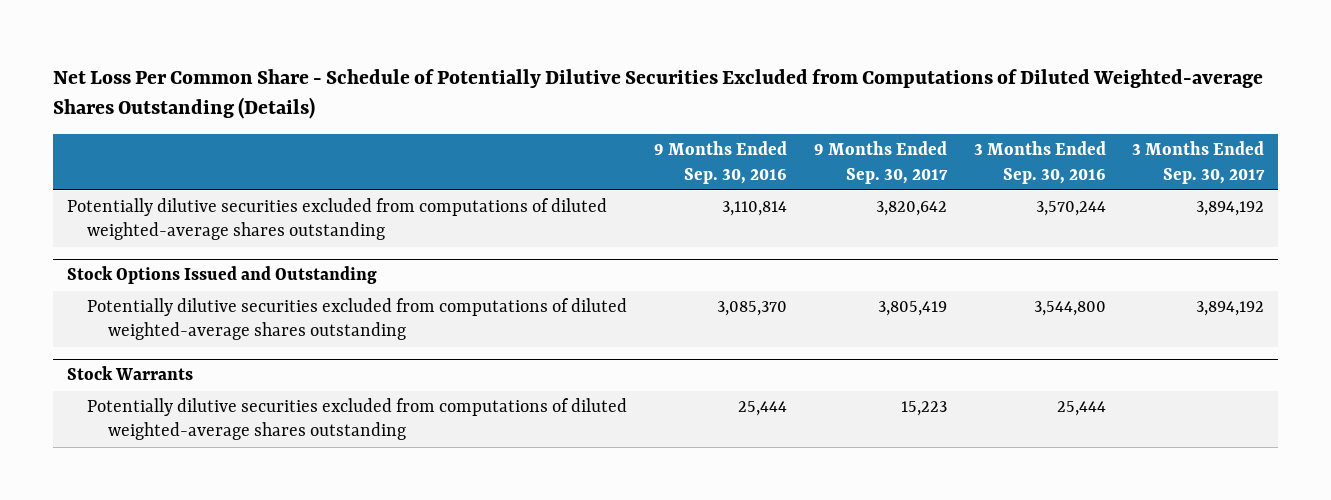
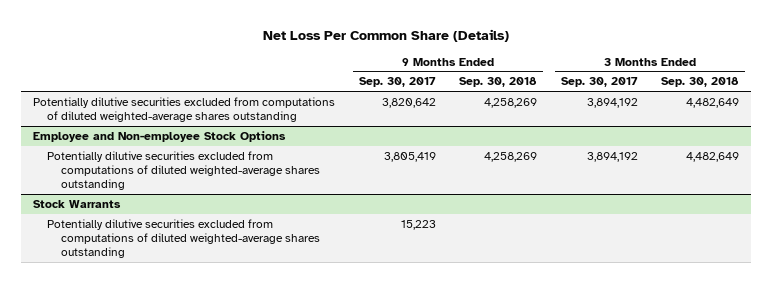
- Net Loss Per Common Share - Schedule of Potentially Dilutive Securities Excluded from Computations of Diluted Weighted-average Shares Outstanding (Details)
+ Net Loss Per Common Share (Details)
- | 9 Months Ended Sep. 30, 2016 | 9 Months Ended Sep. 30, 2017 | 3 Months Ended Sep. 30, 2016 | 3 Months Ended Sep. 30, 2017
+ | 9 Months Ended Sep. 30, 2017 | 9 Months Ended Sep. 30, 2018 | 3 Months Ended Sep. 30, 2017 | 3 Months Ended Sep. 30, 2018
- Stock Options Issued and Outstanding
+ Employee and Non-employee Stock Options

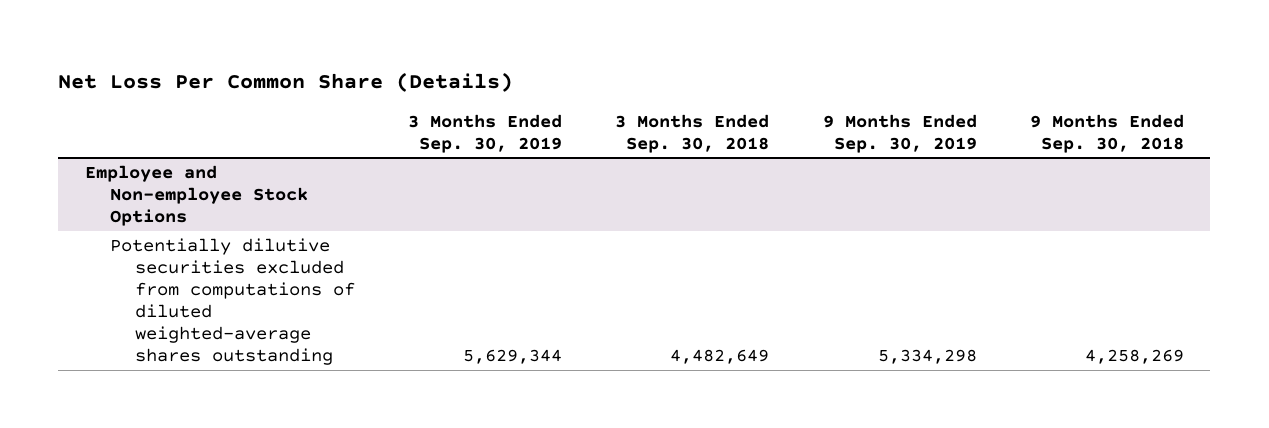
- | 9 Months Ended Sep. 30, 2017 | 9 Months Ended Sep. 30, 2018 | 3 Months Ended Sep. 30, 2017 | 3 Months Ended Sep. 30, 2018
+ | 3 Months Ended Sep. 30, 2019 | 3 Months Ended Sep. 30, 2018 | 9 Months Ended Sep. 30, 2019 | 9 Months Ended Sep. 30, 2018
- Potentially dilutive securities excluded from computations of diluted weighted-average shares outstanding | 3,820,642 | 4,258,269 | 3,894,192 | 4,482,649
- Stock Warrants
- Potentially dilutive securities excluded from computations of diluted weighted-average shares outstanding | 15,223 | | |

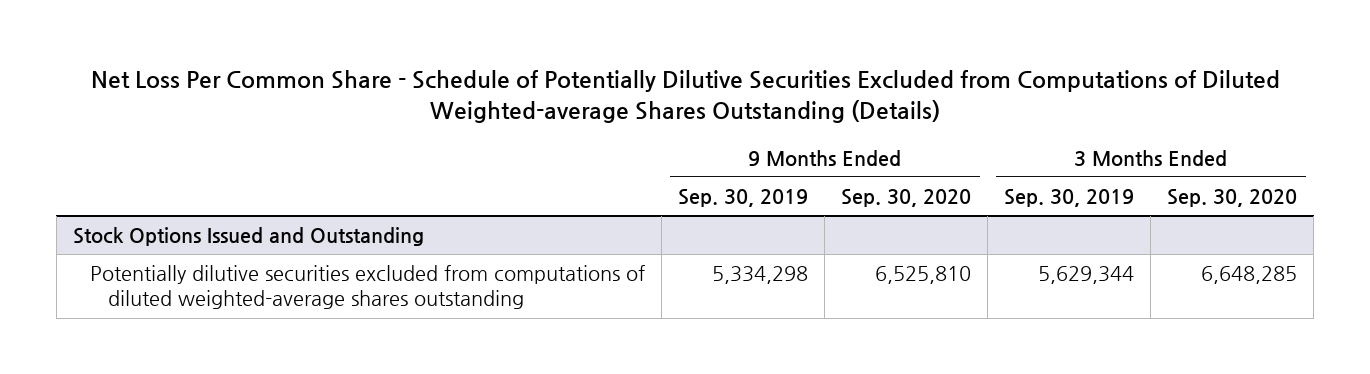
- Net Loss Per Common Share (Details)
+ Net Loss Per Common Share - Schedule of Potentially Dilutive Securities Excluded from Computations of Diluted Weighted-average Shares Outstanding (Details)
- | 3 Months Ended Sep. 30, 2019 | 3 Months Ended Sep. 30, 2018 | 9 Months Ended Sep. 30, 2019 | 9 Months Ended Sep. 30, 2018
+ | 9 Months Ended Sep. 30, 2019 | 9 Months Ended Sep. 30, 2020 | 3 Months Ended Sep. 30, 2019 | 3 Months Ended Sep. 30, 2020
- Employee and Non-employee Stock Options
+ Stock Options Issued and Outstanding

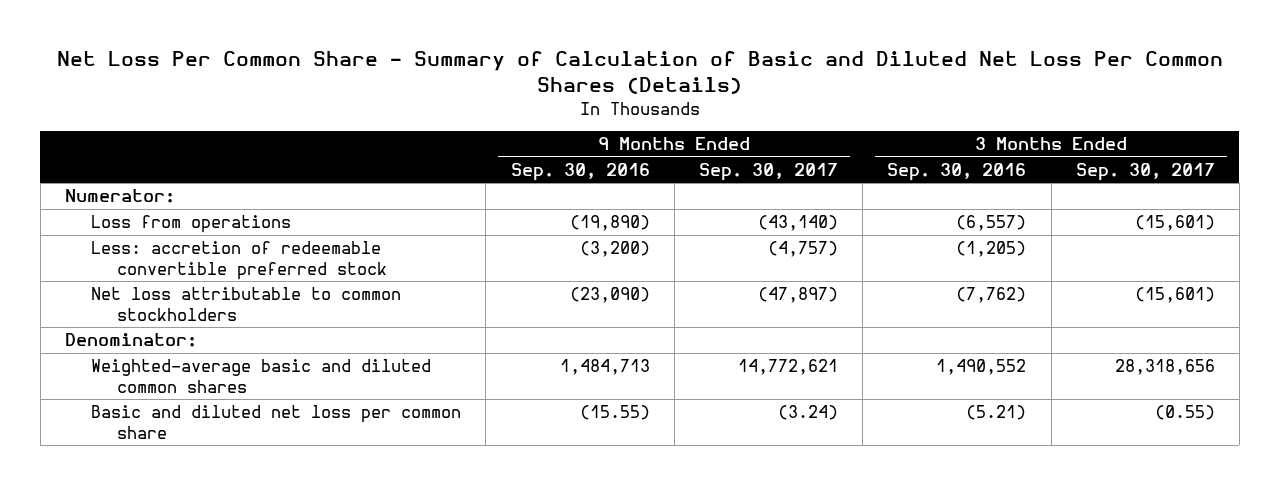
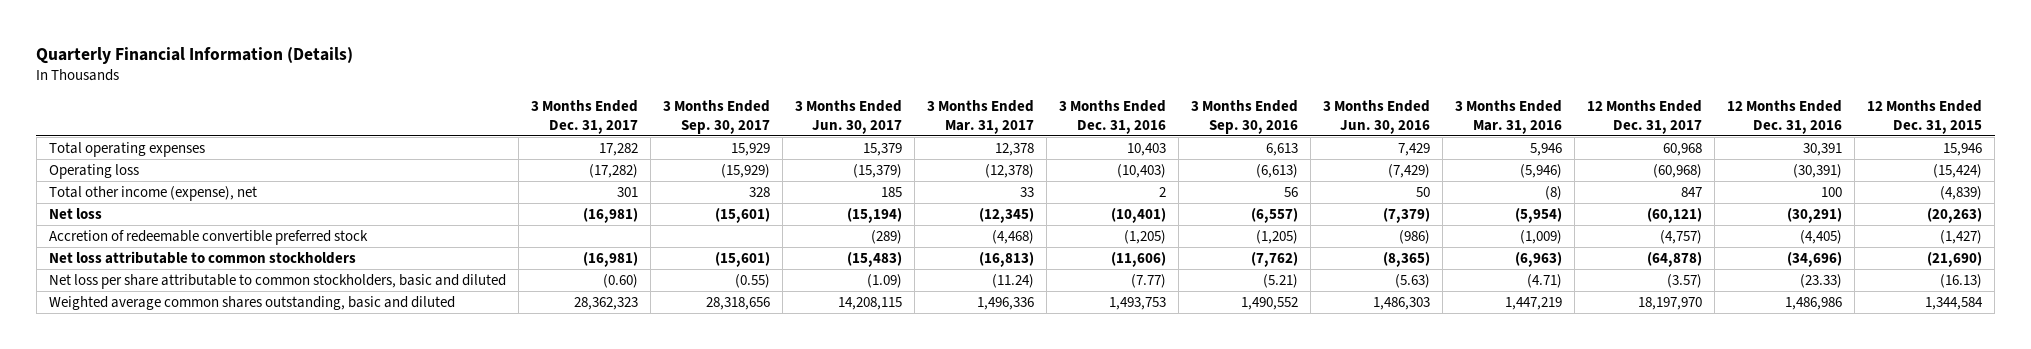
- Net Loss Per Common Share - Summary of Calculation of Basic and Diluted Net Loss Per Common Shares (Details)
+ Quarterly Financial Information (Details)
- | 9 Months Ended Sep. 30, 2016 | 9 Months Ended Sep. 30, 2017 | 3 Months Ended Sep. 30, 2016 | 3 Months Ended Sep. 30, 2017
+ | 3 Months Ended Dec. 31, 2017 | 3 Months Ended Sep. 30, 2017 | 3 Months Ended Jun. 30, 2017 | 3 Months Ended Mar. 31, 2017 | 3 Months Ended Dec. 31, 2016 | 3 Months Ended Sep. 30, 2016 | 3 Months Ended Jun. 30, 2016 | 3 Months Ended Mar. 31, 2016 | 12 Months Ended Dec. 31, 2017 | 12 Months Ended Dec. 31, 2016 | 12 Months Ended Dec. 31, 2015
- Numerator:
- Loss from operations | (19,890) | (43,140) | (6,557) | (15,601)
- Less: accretion of redeemable convertible preferred stock | (3,200) | (4,757) | (1,205) |
+ Total operating expenses | 17,282 | 15,929 | 15,379 | 12,378 | 10,403 | 6,613 | 7,429 | 5,946 | 60,968 | 30,391 | 15,946
+ Operating loss | (17,282) | (15,929) | (15,379) | (12,378) | (10,403) | (6,613) | (7,429) | (5,946) | (60,968) | (30,391) | (15,424)
+ Total other income (expense), net | 301 | 328 | 185 | 33 | 2 | 56 | 50 | (8) | 847 | 100 | (4,839)
+ Net loss | (16,981) | (15,601) | (15,194) | (12,345) | (10,401) | (6,557) | (7,379) | (5,954) | (60,121) | (30,291) | (20,263)
+ Accretion of redeemable convertible preferred stock | | | (289) | (4,468) | (1,205) | (1,205) | (986) | (1,009) | (4,757) | (4,405) | (1,427)
- Denominator:
- Weighted-average basic and diluted common shares | 1,484,713 | 14,772,621 | 1,490,552 | 28,318,656
- Basic and diluted net loss per common share | (15.55) | (3.24) | (5.21) | (0.55)
+ Net loss per share attributable to common stockholders, basic and diluted | (0.60) | (0.55) | (1.09) | (11.24) | (7.77) | (5.21) | (5.63) | (4.71) | (3.57) | (23.33) | (16.13)
+ Weighted average common shares outstanding, basic and diluted | 28,362,323 | 28,318,656 | 14,208,115 | 1,496,336 | 1,493,753 | 1,490,552 | 1,486,303 | 1,447,219 | 18,197,970 | 1,486,986 | 1,344,584

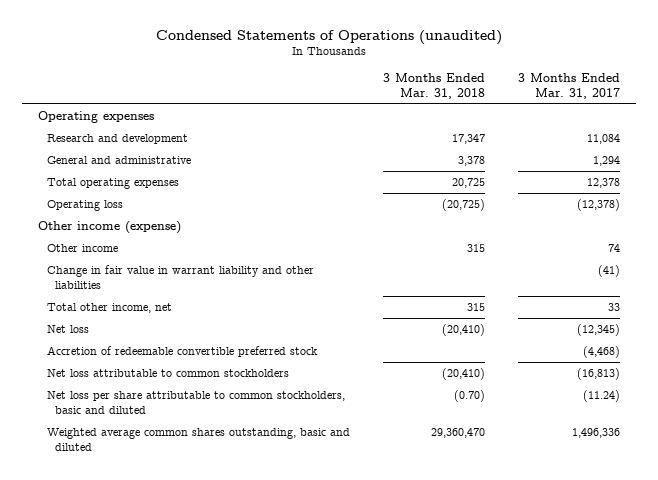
- Quarterly Financial Information (Details)
+ Condensed Statements of Operations (unaudited)
- | 3 Months Ended Dec. 31, 2017 | 3 Months Ended Sep. 30, 2017 | 3 Months Ended Jun. 30, 2017 | 3 Months Ended Mar. 31, 2017 | 3 Months Ended Dec. 31, 2016 | 3 Months Ended Sep. 30, 2016 | 3 Months Ended Jun. 30, 2016 | 3 Months Ended Mar. 31, 2016 | 12 Months Ended Dec. 31, 2017 | 12 Months Ended Dec. 31, 2016 | 12 Months Ended Dec. 31, 2015
+ | 3 Months Ended Mar. 31, 2018 | 3 Months Ended Mar. 31, 2017
+ Operating expenses
+ Research and development | 17,347 | 11,084
+ General and administrative | 3,378 | 1,294
- Total other income (expense), net | 301 | 328 | 185 | 33 | 2 | 56 | 50 | (8) | 847 | 100 | (4,839)
+ Other income (expense)
+ Other income | 315 | 74
+ Change in fair value in warrant liability and other liabilities | | (41)
+ Total other income, net | 315 | 33

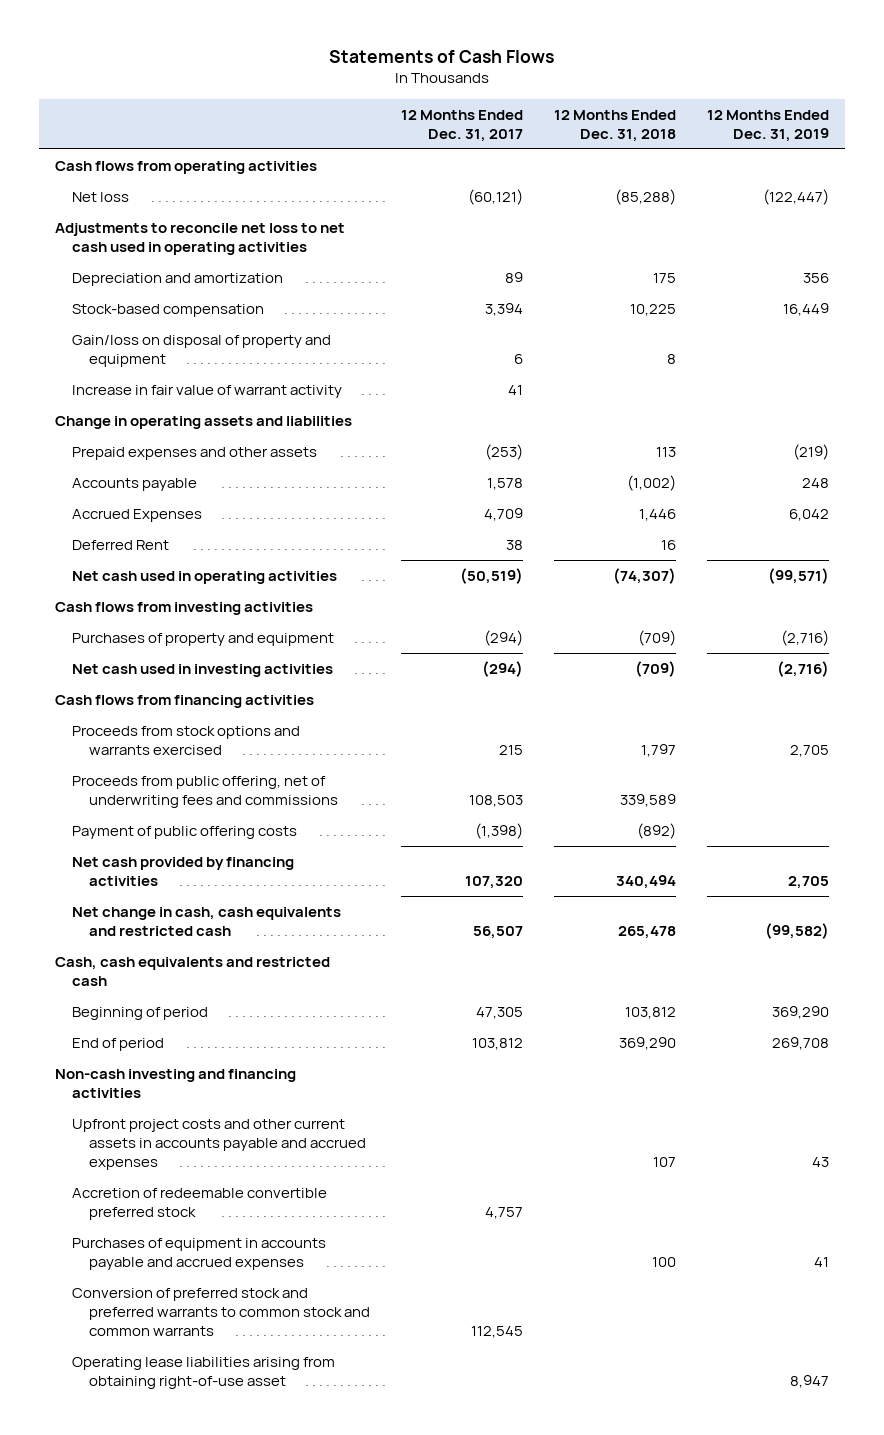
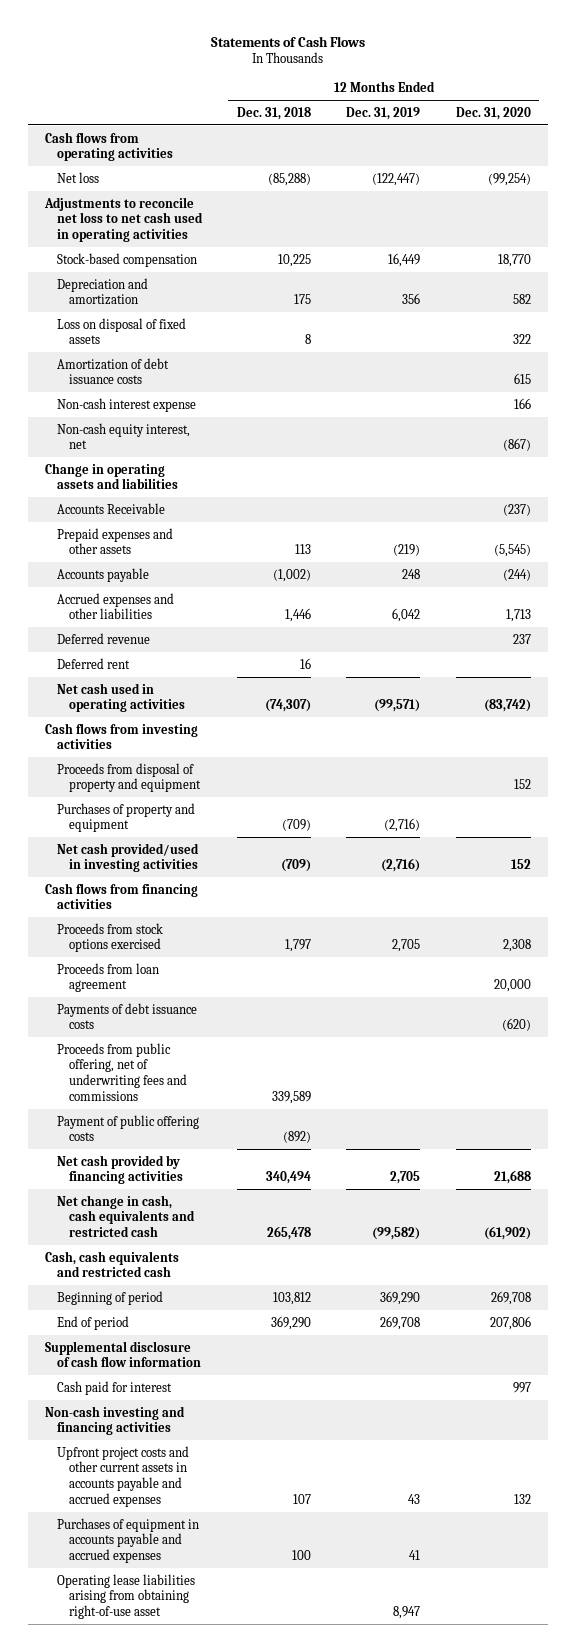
- | 12 Months Ended Dec. 31, 2017 | 12 Months Ended Dec. 31, 2018 | 12 Months Ended Dec. 31, 2019
+ | 12 Months Ended Dec. 31, 2018 | 12 Months Ended Dec. 31, 2019 | 12 Months Ended Dec. 31, 2020
- Gain/loss on disposal of property and equipment | 6 | 8 |
- Increase in fair value of warrant activity | 41 | |
moved down: Depreciation and amortization | 175 | 356 | 582
+ Loss on disposal of fixed assets | 8 | | 322
+ Amortization of debt issuance costs | | | 615
+ Non-cash interest expense | | | 166
+ Non-cash equity interest, net | | | (867)
+ Accounts Receivable | | | (237)
- Accrued Expenses | 4,709 | 1,446 | 6,042
- Deferred Rent | 38 | 16 |
+ Accrued expenses and other liabilities | 1,446 | 6,042 | 1,713
+ Deferred revenue | | | 237
+ Deferred rent | 16 | |
+ Proceeds from disposal of property and equipment | | | 152
- Net cash used in investing activities | (294) | (709) | (2,716)
+ Net cash provided/used in investing activities | (709) | (2,716) | 152
- Proceeds from stock options and warrants exercised | 215 | 1,797 | 2,705
+ Proceeds from stock options exercised | 1,797 | 2,705 | 2,308
+ Proceeds from loan agreement | | | 20,000
+ Payments of debt issuance costs | | | (620)
+ Supplemental disclosure of cash flow information
+ Cash paid for interest | | | 997
- Accretion of redeemable convertible preferred stock | 4,757 | |
- Conversion of preferred stock and preferred warrants to common stock and common warrants | 112,545 | |

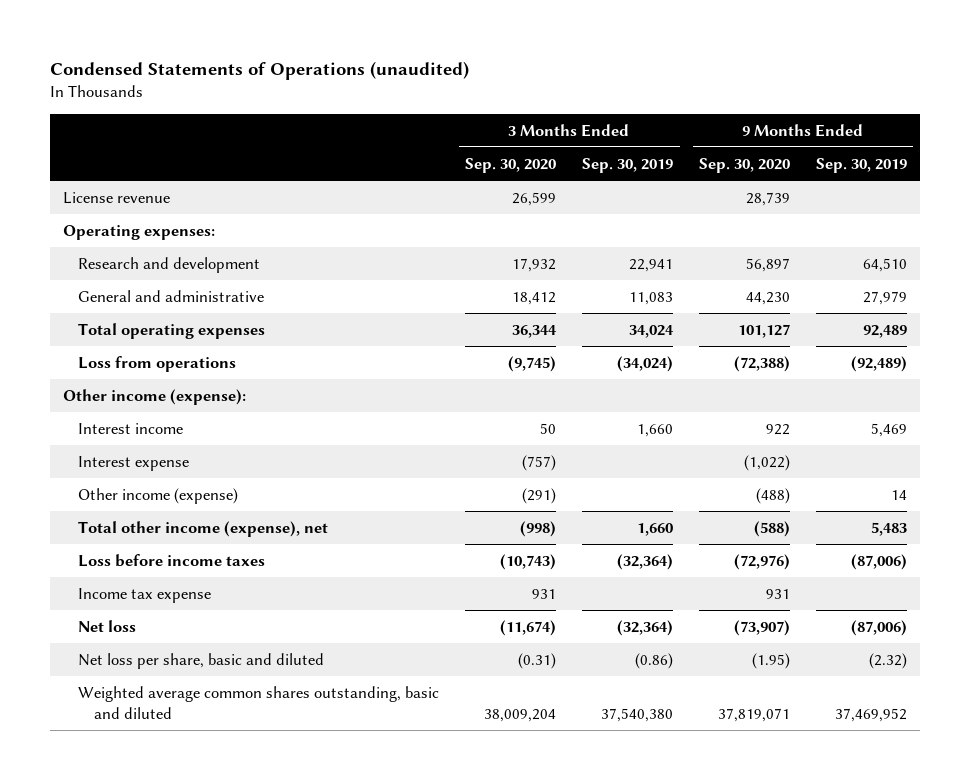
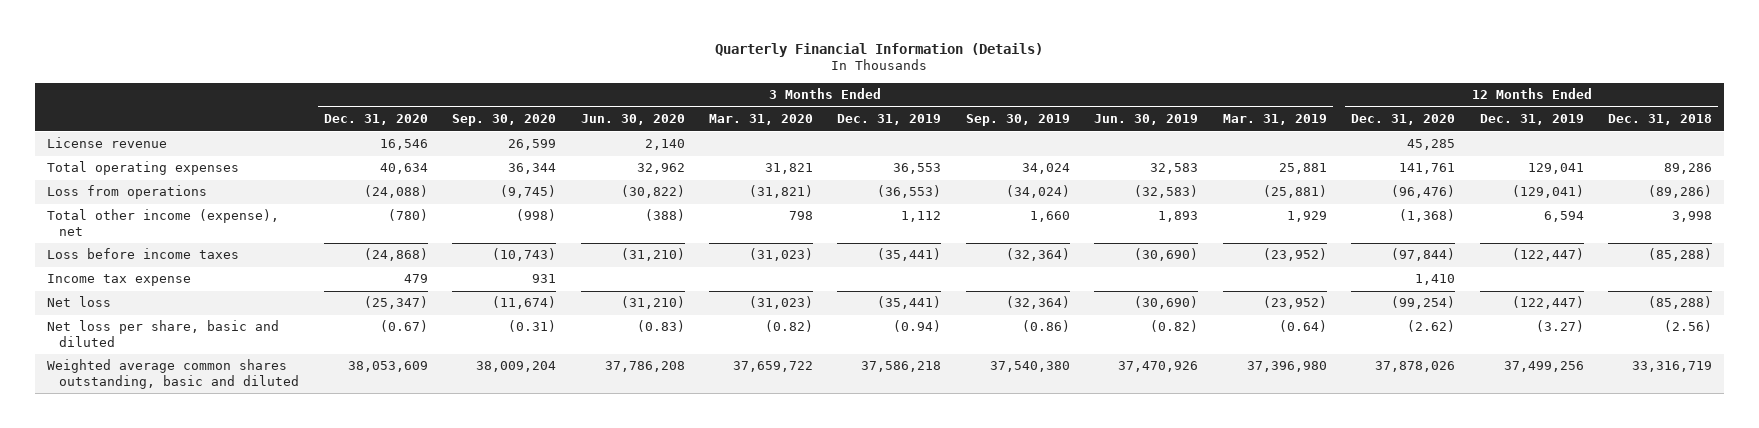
- Condensed Statements of Operations (unaudited)
+ Quarterly Financial Information (Details)
- | 3 Months Ended Sep. 30, 2020 | 3 Months Ended Sep. 30, 2019 | 9 Months Ended Sep. 30, 2020 | 9 Months Ended Sep. 30, 2019
+ | 3 Months Ended Dec. 31, 2020 | 3 Months Ended Sep. 30, 2020 | 3 Months Ended Jun. 30, 2020 | 3 Months Ended Mar. 31, 2020 | 3 Months Ended Dec. 31, 2019 | 3 Months Ended Sep. 30, 2019 | 3 Months Ended Jun. 30, 2019 | 3 Months Ended Mar. 31, 2019 | 12 Months Ended Dec. 31, 2020 | 12 Months Ended Dec. 31, 2019 | 12 Months Ended Dec. 31, 2018
- Operating expenses:
- Research and development | 17,932 | 22,941 | 56,897 | 64,510
- General and administrative | 18,412 | 11,083 | 44,230 | 27,979
- Other income (expense):
- Interest income | 50 | 1,660 | 922 | 5,469
- Interest expense | (757) | | (1,022) |
- Other income (expense) | (291) | | (488) | 14

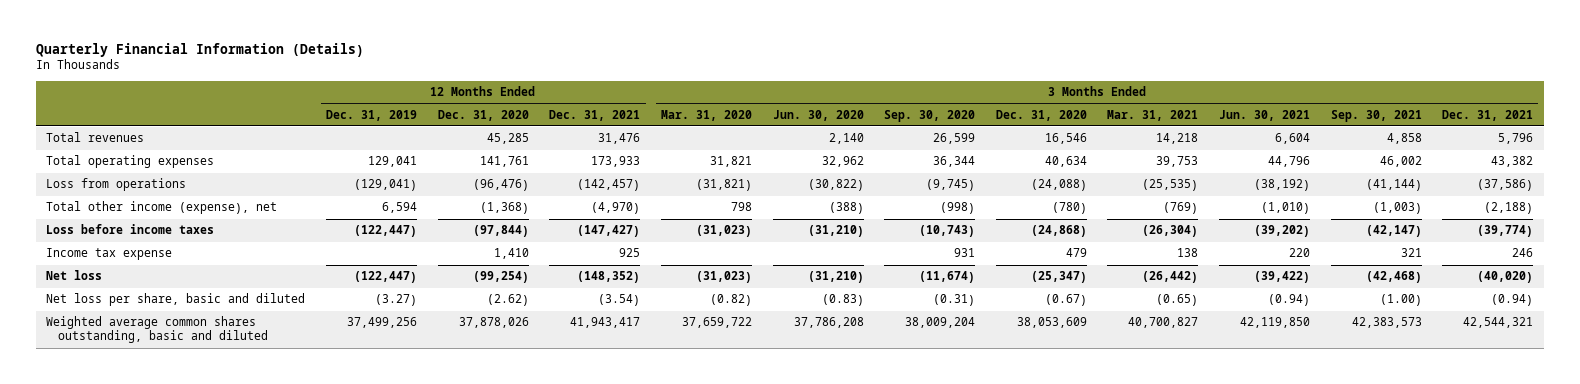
- | 3 Months Ended Dec. 31, 2020 | 3 Months Ended Sep. 30, 2020 | 3 Months Ended Jun. 30, 2020 | 3 Months Ended Mar. 31, 2020 | 3 Months Ended Dec. 31, 2019 | 3 Months Ended Sep. 30, 2019 | 3 Months Ended Jun. 30, 2019 | 3 Months Ended Mar. 31, 2019 | 12 Months Ended Dec. 31, 2020 | 12 Months Ended Dec. 31, 2019 | 12 Months Ended Dec. 31, 2018
+ | 12 Months Ended Dec. 31, 2019 | 12 Months Ended Dec. 31, 2020 | 12 Months Ended Dec. 31, 2021 | 3 Months Ended Mar. 31, 2020 | 3 Months Ended Jun. 30, 2020 | 3 Months Ended Sep. 30, 2020 | 3 Months Ended Dec. 31, 2020 | 3 Months Ended Mar. 31, 2021 | 3 Months Ended Jun. 30, 2021 | 3 Months Ended Sep. 30, 2021 | 3 Months Ended Dec. 31, 2021
- License revenue | 16,546 | 26,599 | 2,140 | | | | | | 45,285 | |
+ Total revenues | | 45,285 | 31,476 | | 2,140 | 26,599 | 16,546 | 14,218 | 6,604 | 4,858 | 5,796

